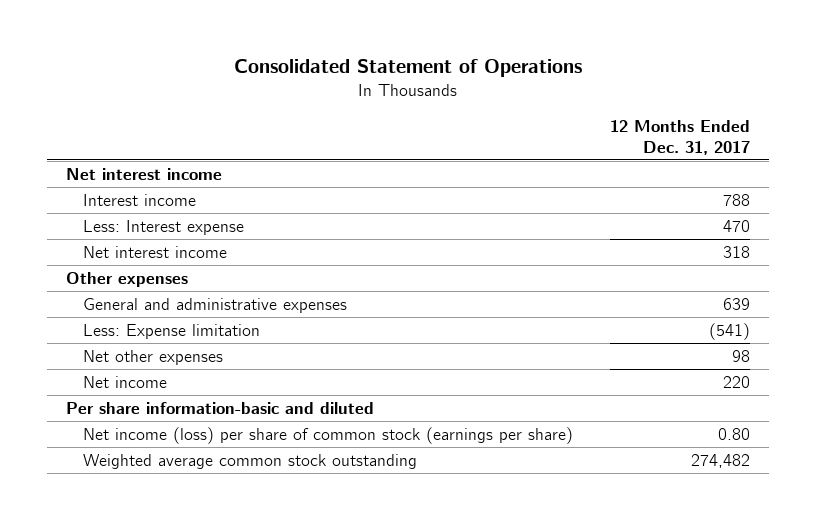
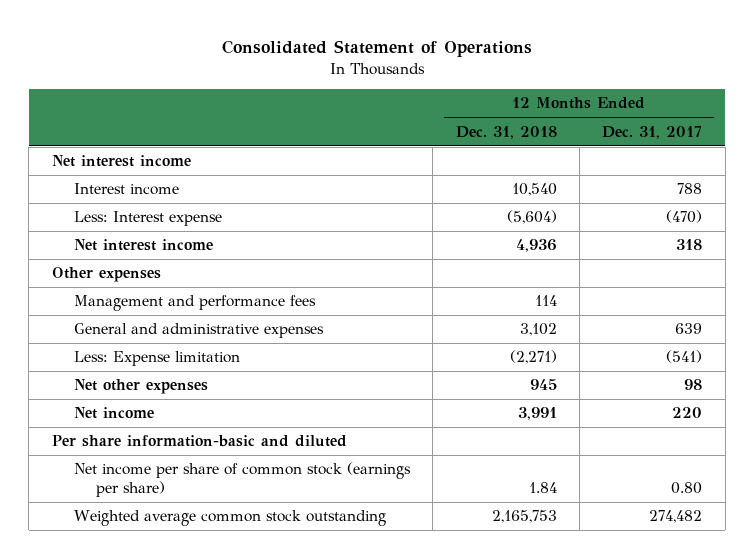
- | 12 Months Ended Dec. 31, 2017
+ | 12 Months Ended Dec. 31, 2018 | 12 Months Ended Dec. 31, 2017
- Less: Interest expense | 470
+ Less: Interest expense | (5,604) | (470)
+ Management and performance fees | 114 |
- Net income (loss) per share of common stock (earnings per share) | 0.80
+ Net income per share of common stock (earnings per share) | 1.84 | 0.80

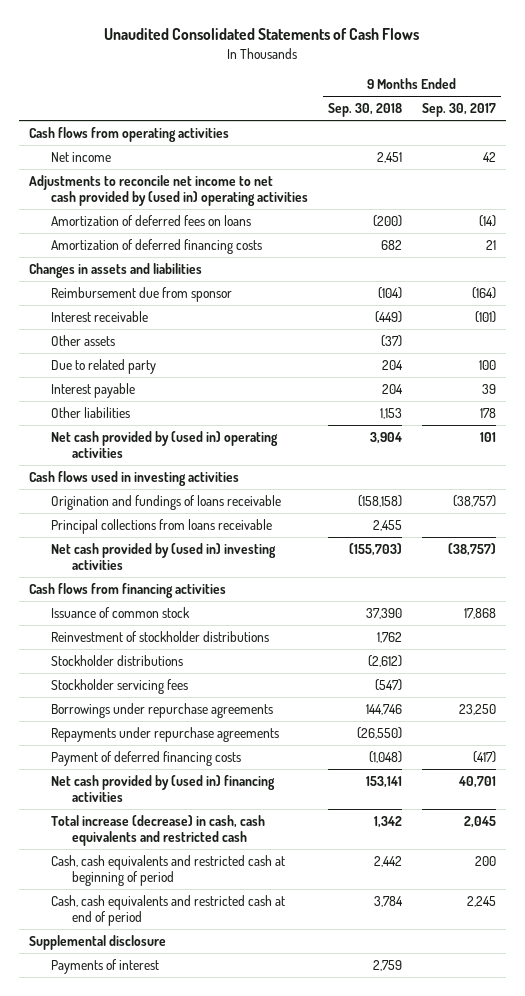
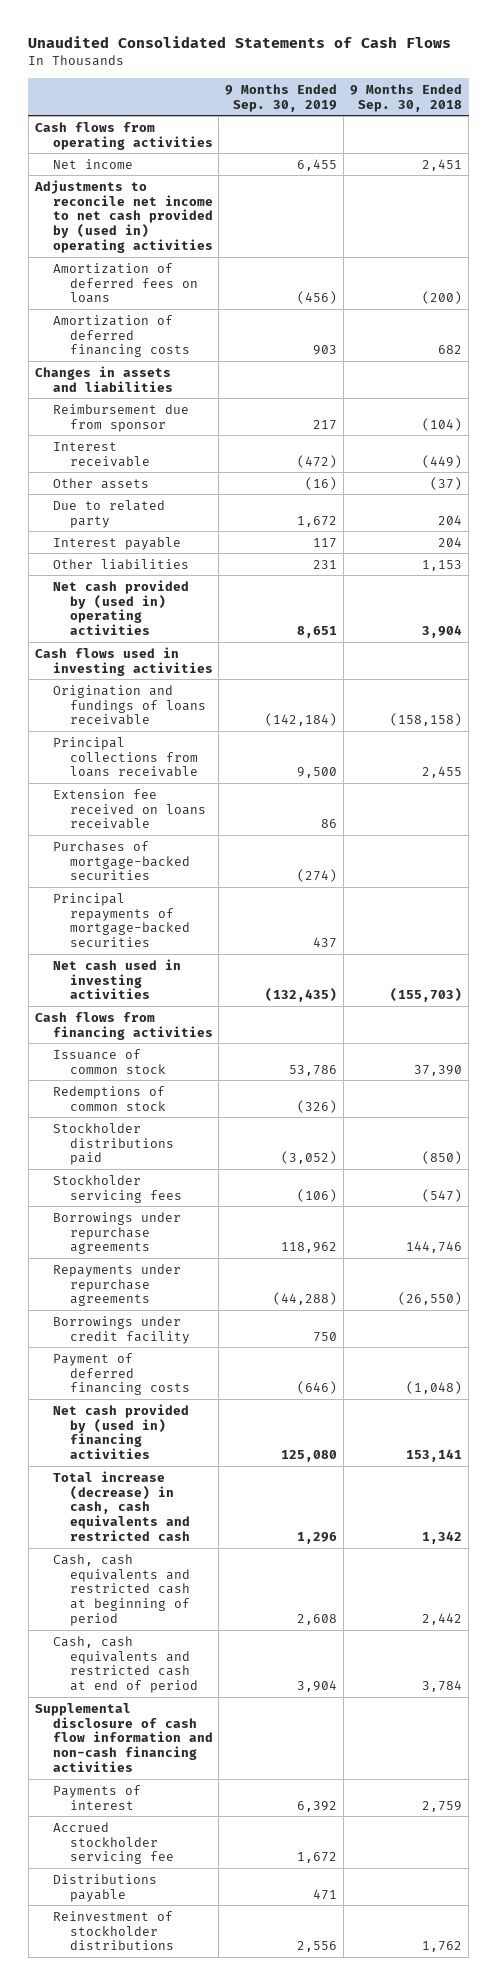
- | 9 Months Ended Sep. 30, 2018 | 9 Months Ended Sep. 30, 2017
+ | 9 Months Ended Sep. 30, 2019 | 9 Months Ended Sep. 30, 2018
- Net cash provided by (used in) investing activities | (155,703) | (38,757)
+ Extension fee received on loans receivable | 86 |
+ Purchases of mortgage-backed securities | (274) |
+ Principal repayments of mortgage-backed securities | 437 |
+ Net cash used in investing activities | (132,435) | (155,703)
- Stockholder distributions | (2,612) |
+ Redemptions of common stock | (326) |
+ Stockholder distributions paid | (3,052) | (850)
+ Borrowings under credit facility | 750 |
- Supplemental disclosure
+ Supplemental disclosure of cash flow information and non-cash financing activities
+ Accrued stockholder servicing fee | 1,672 |
+ Distributions payable | 471 |
moved down: Reinvestment of stockholder distributions | 2,556 | 1,762

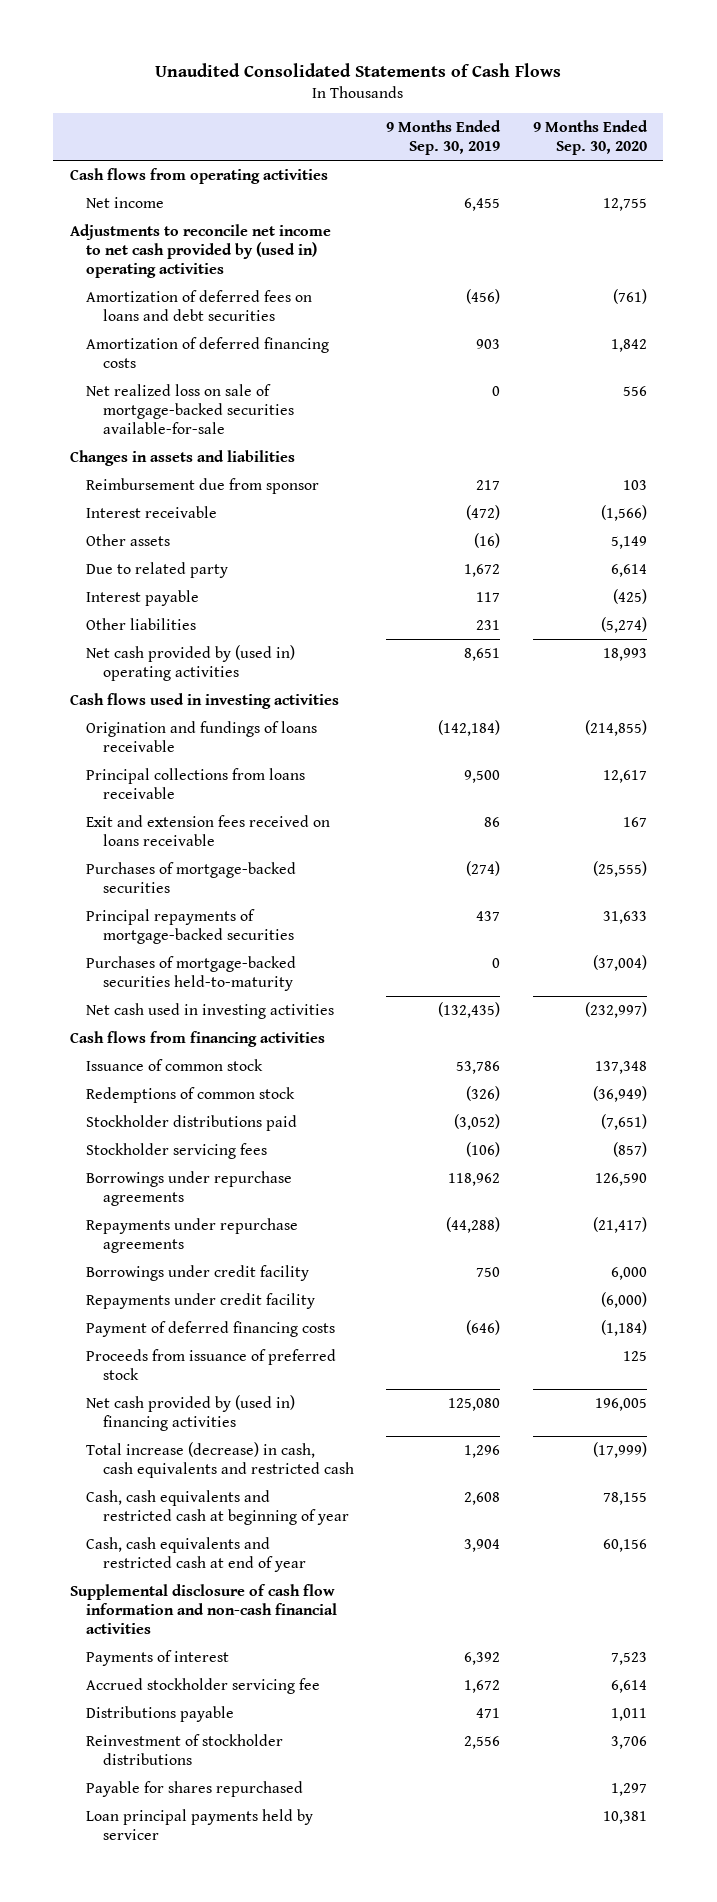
- | 9 Months Ended Sep. 30, 2019 | 9 Months Ended Sep. 30, 2018
+ | 9 Months Ended Sep. 30, 2019 | 9 Months Ended Sep. 30, 2020
- Amortization of deferred fees on loans | (456) | (200)
+ Amortization of deferred fees on loans and debt securities | (456) | (761)
+ Net realized loss on sale of mortgage-backed securities available-for-sale | 0 | 556
- Extension fee received on loans receivable | 86 |
+ Exit and extension fees received on loans receivable | 86 | 167
+ Purchases of mortgage-backed securities held-to-maturity | 0 | (37,004)
+ Repayments under credit facility | | (6,000)
+ Proceeds from issuance of preferred stock | | 125
- Cash, cash equivalents and restricted cash at beginning of period | 2,608 | 2,442
- Cash, cash equivalents and restricted cash at end of period | 3,904 | 3,784
- Supplemental disclosure of cash flow information and non-cash financing activities
+ Cash, cash equivalents and restricted cash at beginning of year | 2,608 | 78,155
+ Cash, cash equivalents and restricted cash at end of year | 3,904 | 60,156
+ Supplemental disclosure of cash flow information and non-cash financial activities
+ Payable for shares repurchased | | 1,297
+ Loan principal payments held by servicer | | 10,381

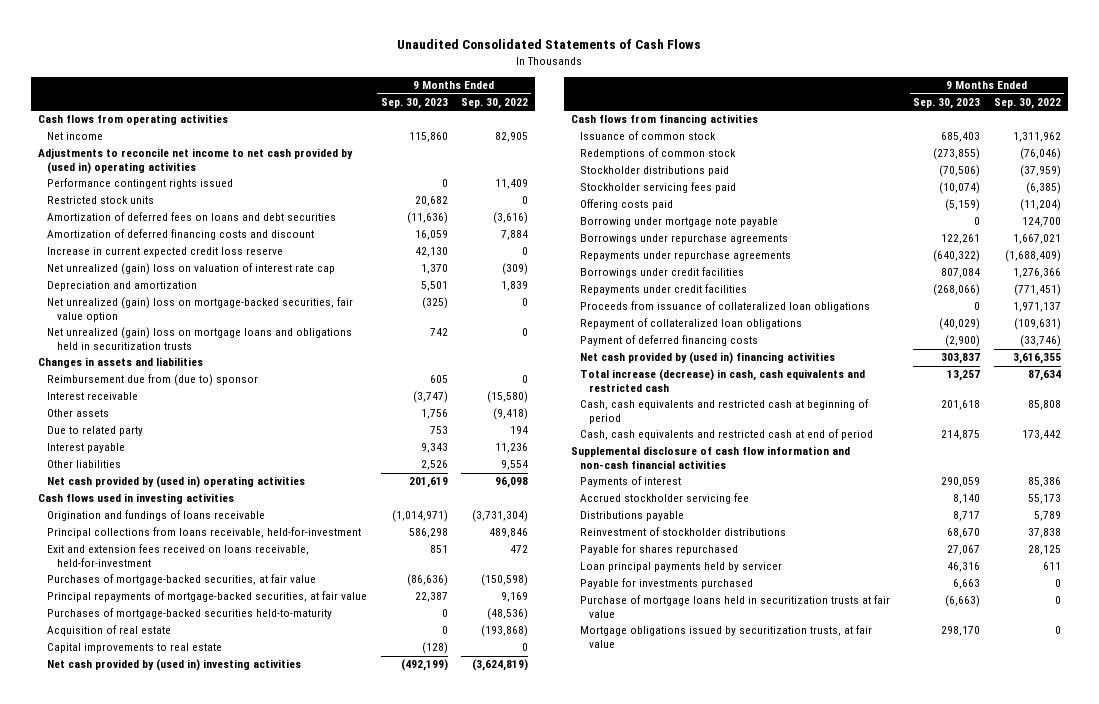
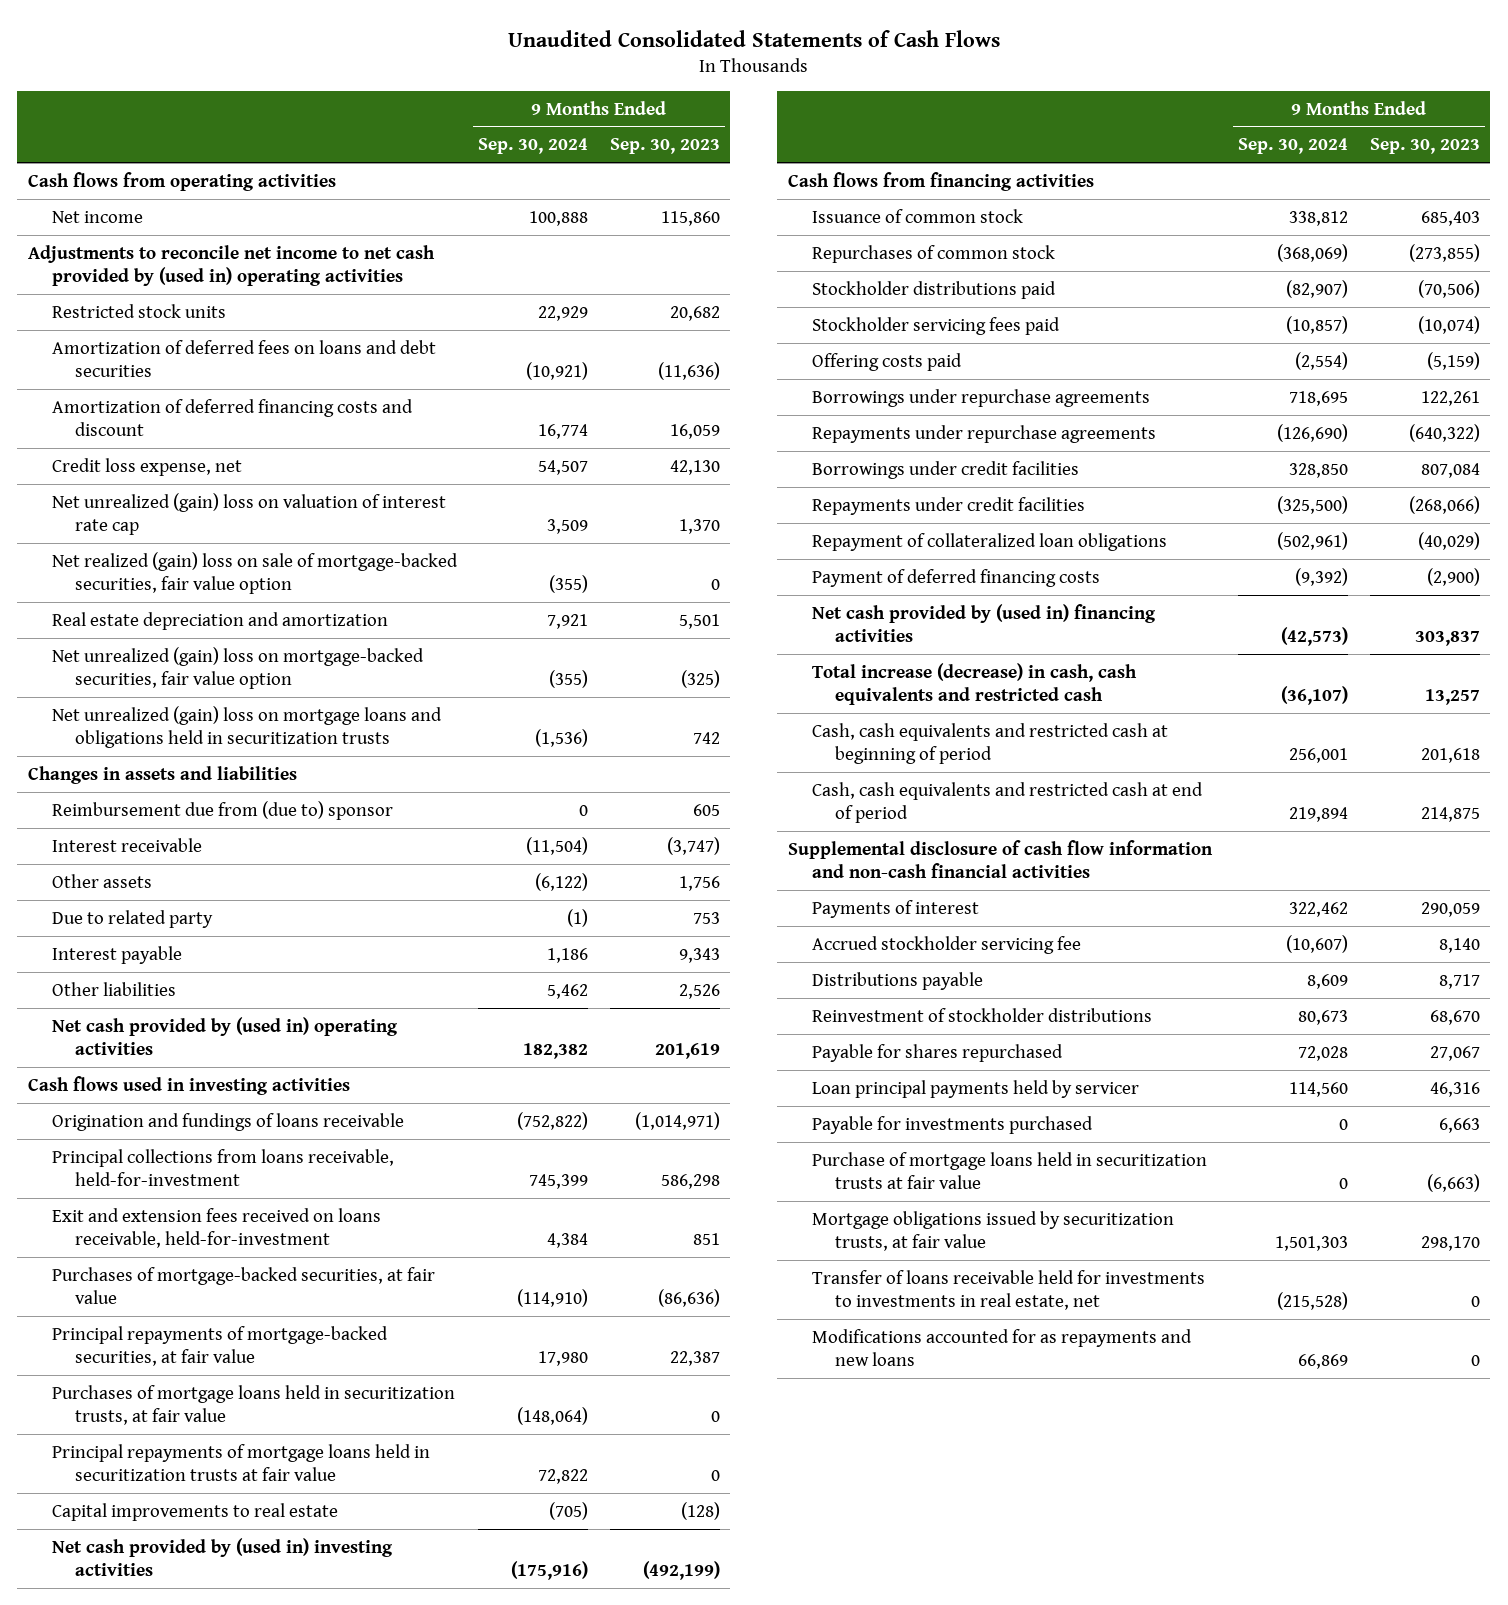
- | 9 Months Ended Sep. 30, 2023 | 9 Months Ended Sep. 30, 2022
+ | 9 Months Ended Sep. 30, 2024 | 9 Months Ended Sep. 30, 2023
- Performance contingent rights issued | 0 | 11,409
- Increase in current expected credit loss reserve | 42,130 | 0
+ Credit loss expense, net | 54,507 | 42,130
- Depreciation and amortization | 5,501 | 1,839
+ Net realized (gain) loss on sale of mortgage-backed securities, fair value option | (355) | 0
+ Real estate depreciation and amortization | 7,921 | 5,501
- Purchases of mortgage-backed securities held-to-maturity | 0 | (48,536)
- Acquisition of real estate | 0 | (193,868)
+ Purchases of mortgage loans held in securitization trusts, at fair value | (148,064) | 0
+ Principal repayments of mortgage loans held in securitization trusts at fair value | 72,822 | 0
- Redemptions of common stock | (273,855) | (76,046)
+ Repurchases of common stock | (368,069) | (273,855)
- Borrowing under mortgage note payable | 0 | 124,700
- Proceeds from issuance of collateralized loan obligations | 0 | 1,971,137
+ Transfer of loans receivable held for investments to investments in real estate, net | (215,528) | 0
+ Modifications accounted for as repayments and new loans | 66,869 | 0

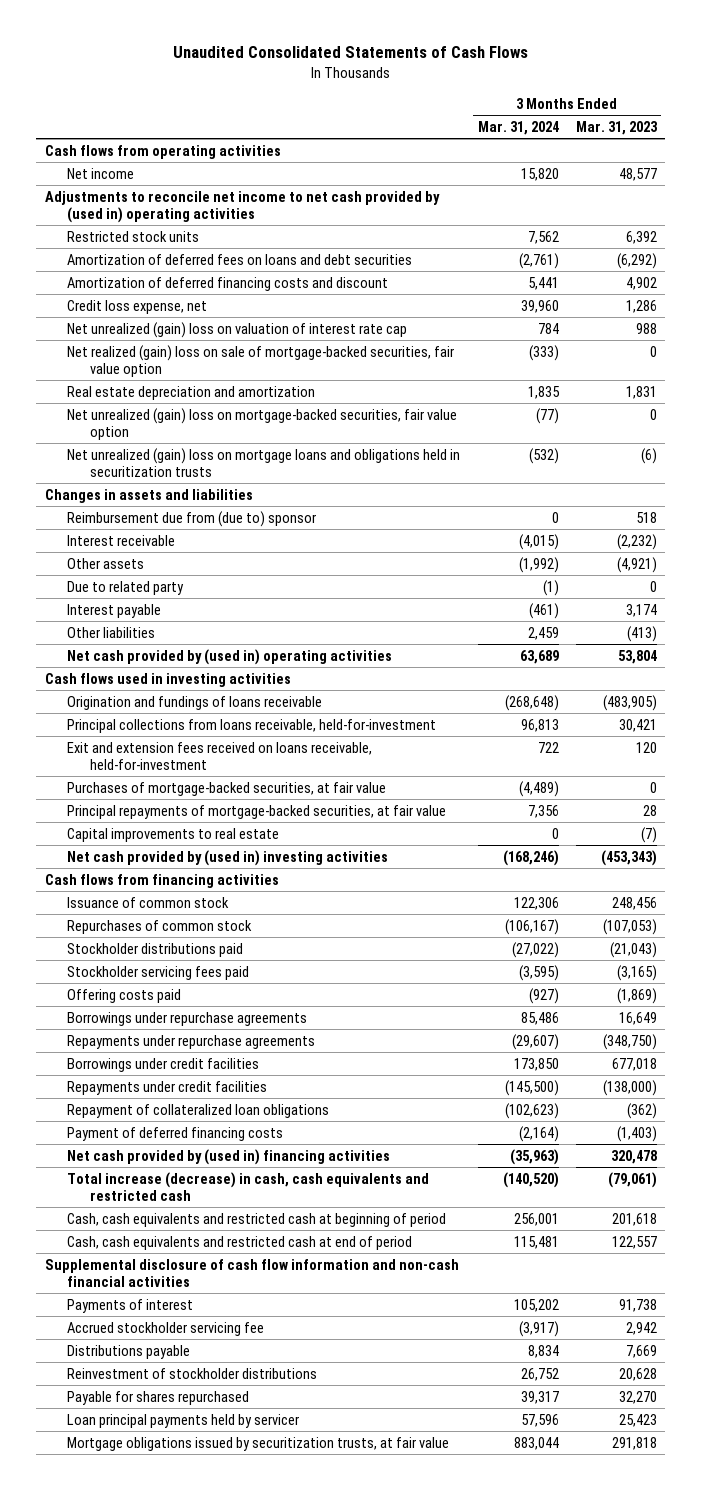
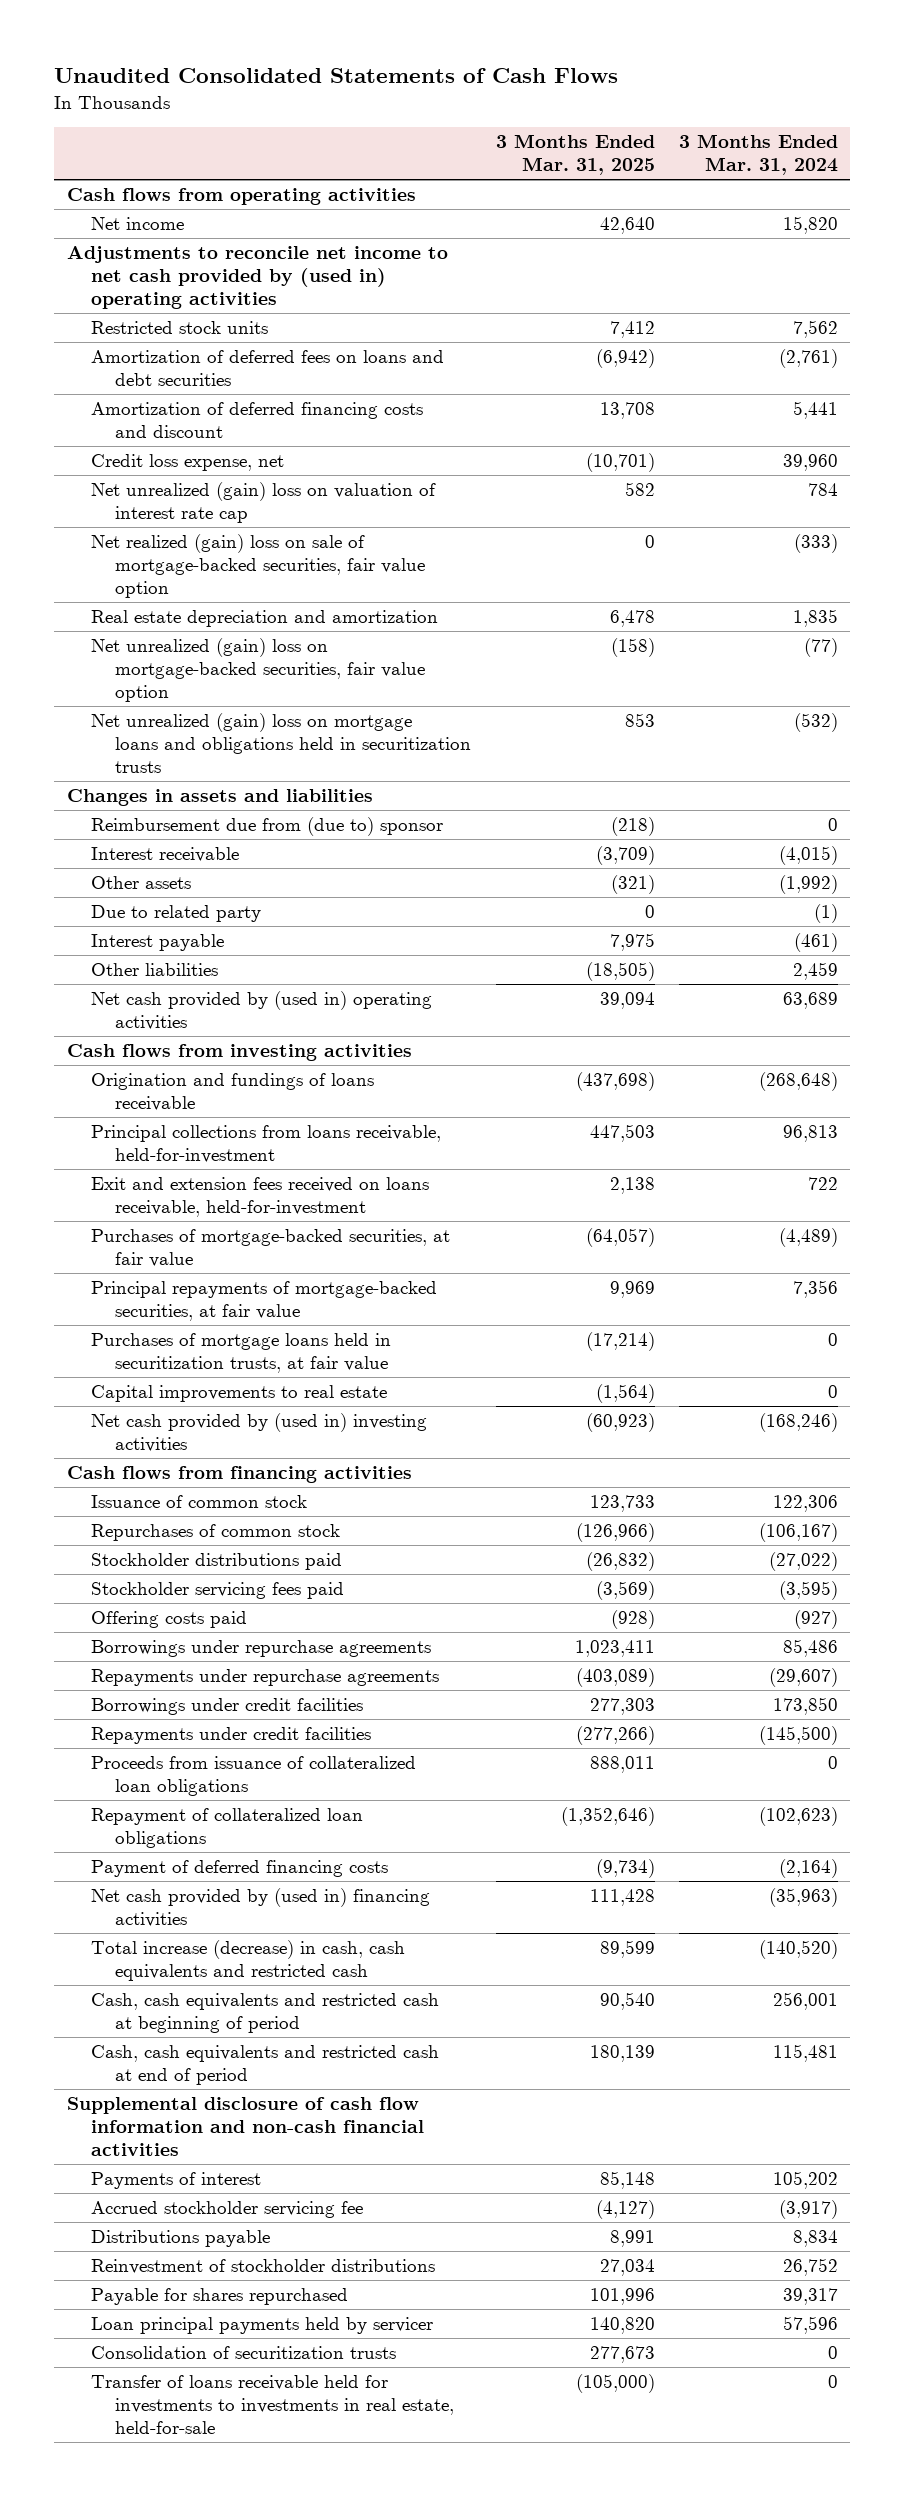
- | 3 Months Ended Mar. 31, 2024 | 3 Months Ended Mar. 31, 2023
+ | 3 Months Ended Mar. 31, 2025 | 3 Months Ended Mar. 31, 2024
- Cash flows used in investing activities
+ Cash flows from investing activities
+ Purchases of mortgage loans held in securitization trusts, at fair value | (17,214) | 0
+ Proceeds from issuance of collateralized loan obligations | 888,011 | 0
- Mortgage obligations issued by securitization trusts, at fair value | 883,044 | 291,818
+ Consolidation of securitization trusts | 277,673 | 0
+ Transfer of loans receivable held for investments to investments in real estate, held-for-sale | (105,000) | 0

